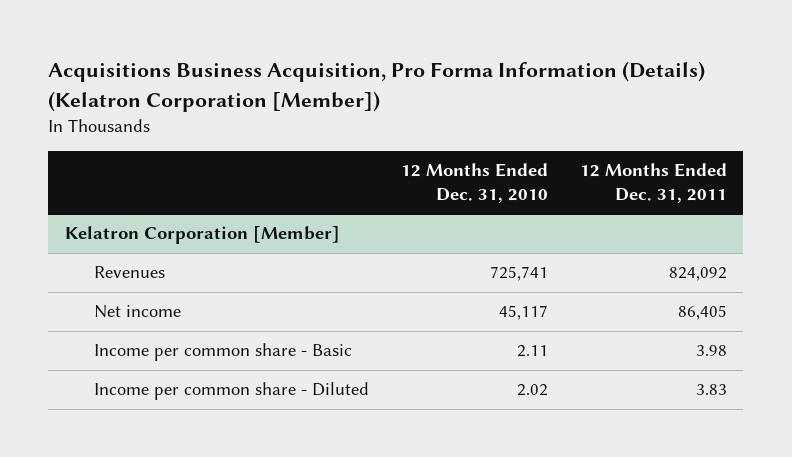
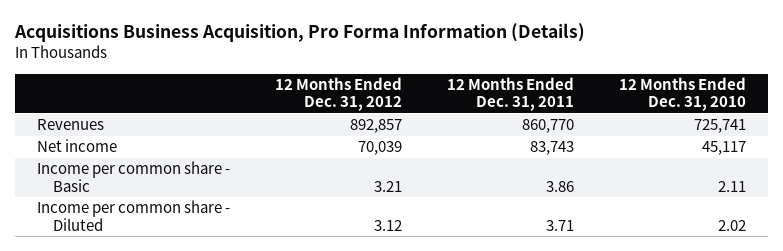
- Acquisitions Business Acquisition, Pro Forma Information (Details) (Kelatron Corporation [Member])
+ Acquisitions Business Acquisition, Pro Forma Information (Details)
- | 12 Months Ended Dec. 31, 2010 | 12 Months Ended Dec. 31, 2011
+ | 12 Months Ended Dec. 31, 2012 | 12 Months Ended Dec. 31, 2011 | 12 Months Ended Dec. 31, 2010
- Kelatron Corporation [Member]
- Revenues | 725,741 | 824,092
- Net income | 45,117 | 86,405
- Income per common share - Basic | 2.11 | 3.98
- Income per common share - Diluted | 2.02 | 3.83
+ Revenues | 892,857 | 860,770 | 725,741
+ Net income | 70,039 | 83,743 | 45,117
+ Income per common share - Basic | 3.21 | 3.86 | 2.11
+ Income per common share - Diluted | 3.12 | 3.71 | 2.02

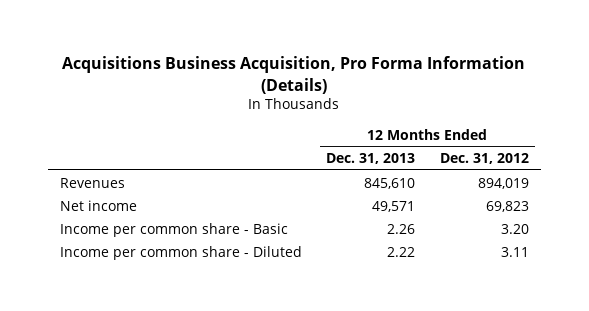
- | 12 Months Ended Dec. 31, 2012 | 12 Months Ended Dec. 31, 2011 | 12 Months Ended Dec. 31, 2010
+ | 12 Months Ended Dec. 31, 2013 | 12 Months Ended Dec. 31, 2012
- Revenues | 892,857 | 860,770 | 725,741
- Net income | 70,039 | 83,743 | 45,117
- Income per common share - Basic | 3.21 | 3.86 | 2.11
- Income per common share - Diluted | 3.12 | 3.71 | 2.02
+ Revenues | 845,610 | 894,019
+ Net income | 49,571 | 69,823
+ Income per common share - Basic | 2.26 | 3.20
+ Income per common share - Diluted | 2.22 | 3.11

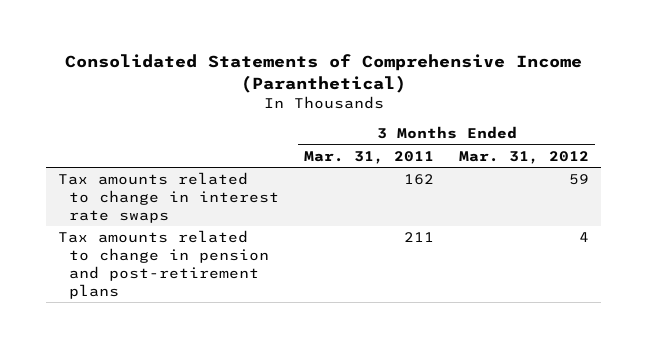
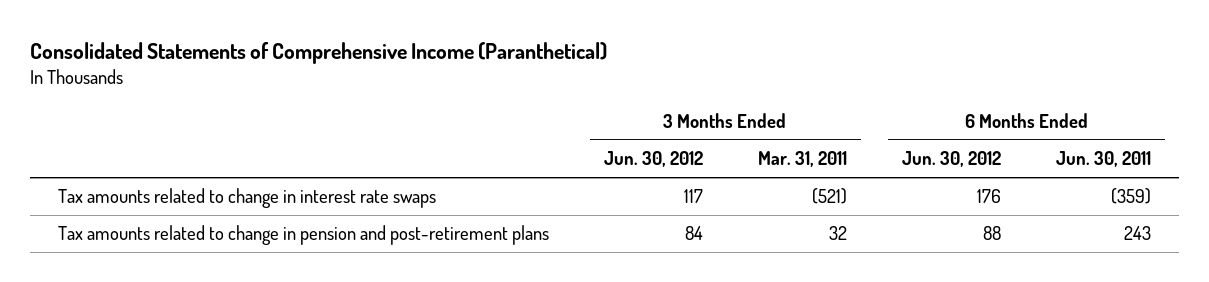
- | 3 Months Ended Mar. 31, 2011 | 3 Months Ended Mar. 31, 2012
+ | 3 Months Ended Jun. 30, 2012 | 3 Months Ended Mar. 31, 2011 | 6 Months Ended Jun. 30, 2012 | 6 Months Ended Jun. 30, 2011
- Tax amounts related to change in interest rate swaps | 162 | 59
- Tax amounts related to change in pension and post-retirement plans | 211 | 4
+ Tax amounts related to change in interest rate swaps | 117 | (521) | 176 | (359)
+ Tax amounts related to change in pension and post-retirement plans | 84 | 32 | 88 | 243

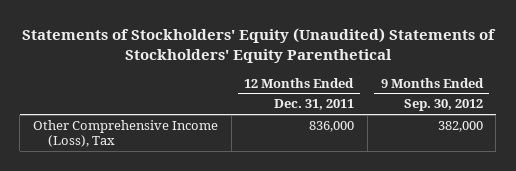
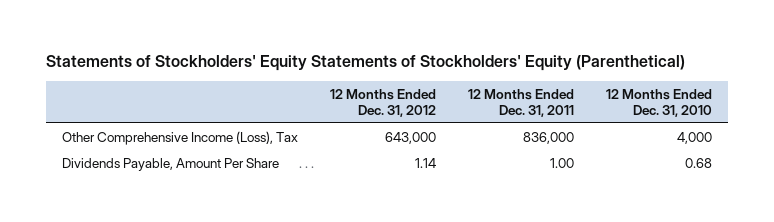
- Statements of Stockholders' Equity (Unaudited) Statements of Stockholders' Equity Parenthetical
+ Statements of Stockholders' Equity Statements of Stockholders' Equity (Parenthetical)
- | 12 Months Ended Dec. 31, 2011 | 9 Months Ended Sep. 30, 2012
+ | 12 Months Ended Dec. 31, 2012 | 12 Months Ended Dec. 31, 2011 | 12 Months Ended Dec. 31, 2010
+ Dividends Payable, Amount Per Share | 1.14 | 1.00 | 0.68

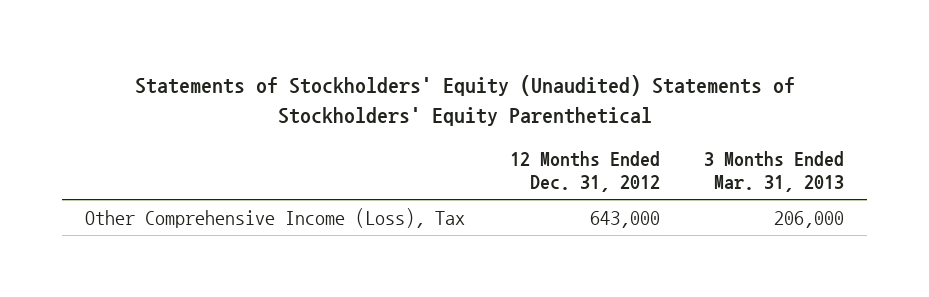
- Statements of Stockholders' Equity Statements of Stockholders' Equity (Parenthetical)
+ Statements of Stockholders' Equity (Unaudited) Statements of Stockholders' Equity Parenthetical
- | 12 Months Ended Dec. 31, 2012 | 12 Months Ended Dec. 31, 2011 | 12 Months Ended Dec. 31, 2010
+ | 12 Months Ended Dec. 31, 2012 | 3 Months Ended Mar. 31, 2013
- Dividends Payable, Amount Per Share | 1.14 | 1.00 | 0.68

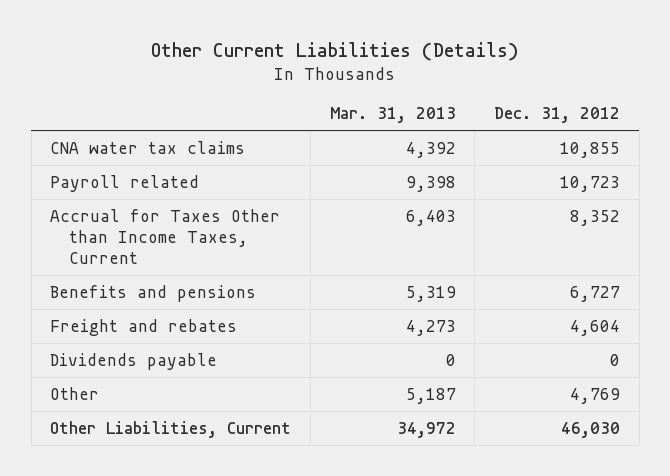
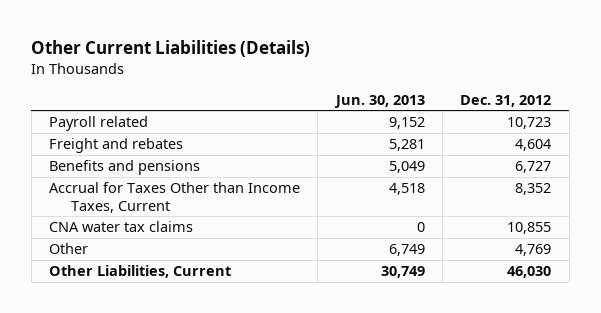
- | Mar. 31, 2013 | Dec. 31, 2012
+ | Jun. 30, 2013 | Dec. 31, 2012
- Dividends payable | 0 | 0
moved down: Benefits and pensions | 5,049 | 6,727
moved down: Accrual for Taxes Other than Income Taxes, Current | 4,518 | 8,352
moved down: CNA water tax claims | 0 | 10,855

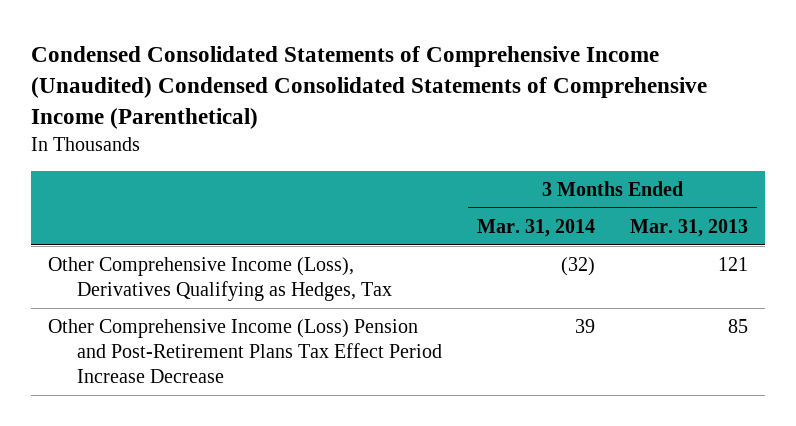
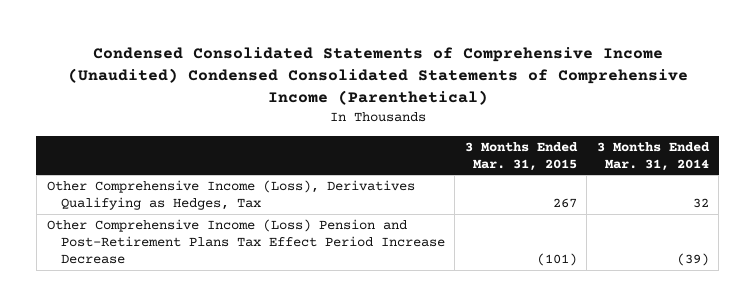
- | 3 Months Ended Mar. 31, 2014 | 3 Months Ended Mar. 31, 2013
+ | 3 Months Ended Mar. 31, 2015 | 3 Months Ended Mar. 31, 2014
- Other Comprehensive Income (Loss), Derivatives Qualifying as Hedges, Tax | (32) | 121
- Other Comprehensive Income (Loss) Pension and Post-Retirement Plans Tax Effect Period Increase Decrease | 39 | 85
+ Other Comprehensive Income (Loss), Derivatives Qualifying as Hedges, Tax | 267 | 32
+ Other Comprehensive Income (Loss) Pension and Post-Retirement Plans Tax Effect Period Increase Decrease | (101) | (39)

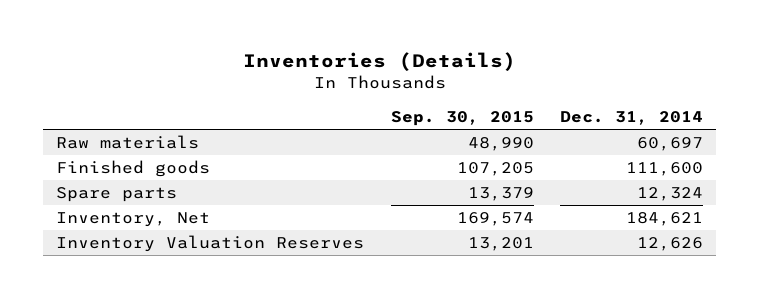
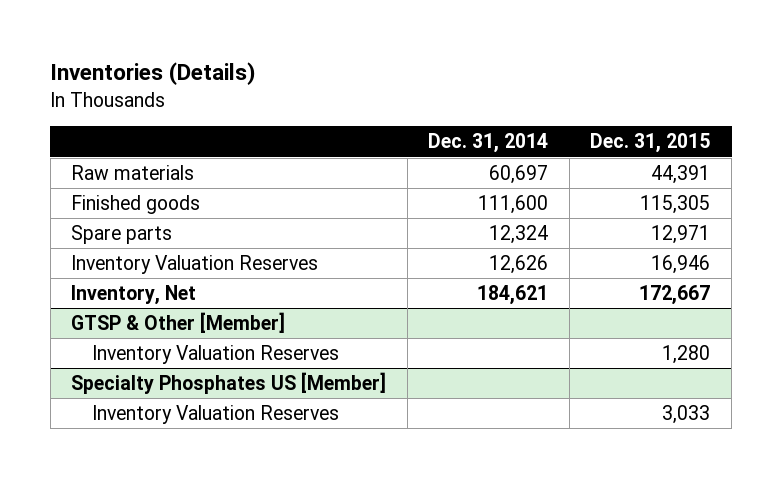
- | Sep. 30, 2015 | Dec. 31, 2014
+ | Dec. 31, 2014 | Dec. 31, 2015
moved down: Inventory, Net | 184,621 | 172,667
+ GTSP & Other [Member]
+ Inventory Valuation Reserves | | 1,280
+ Specialty Phosphates US [Member]
+ Inventory Valuation Reserves | | 3,033

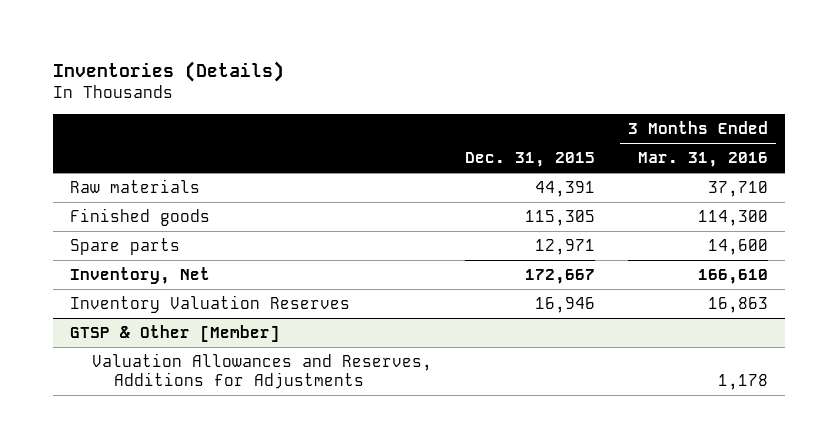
- | Dec. 31, 2014 | Dec. 31, 2015
+ | Dec. 31, 2015 | 3 Months Ended Mar. 31, 2016
moved down: Inventory Valuation Reserves | 16,946 | 16,863
@ GTSP & Other [Member]
- Inventory Valuation Reserves | | 1,280
- Specialty Phosphates US [Member]
- Inventory Valuation Reserves | | 3,033
@ GTSP & Other [Member]
+ Valuation Allowances and Reserves, Additions for Adjustments | | 1,178

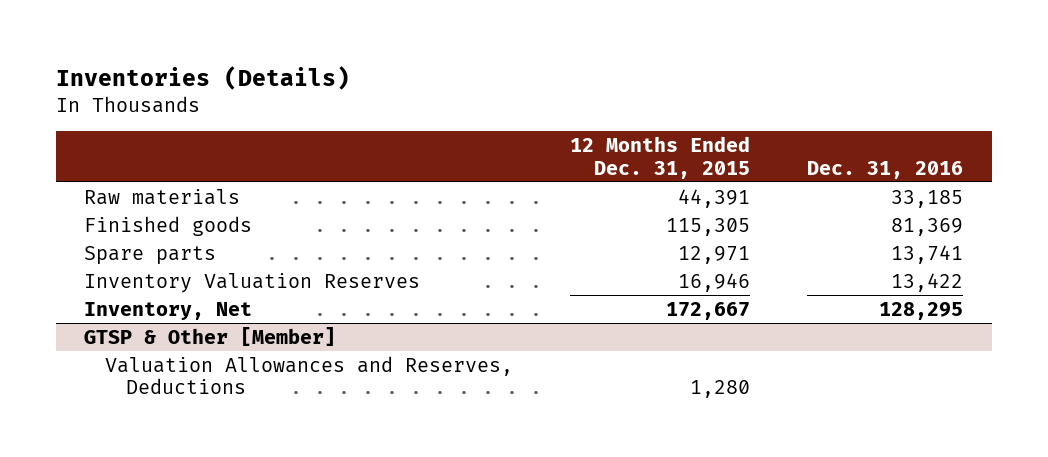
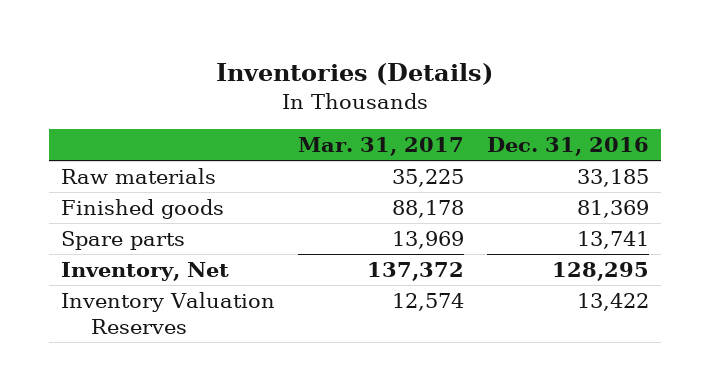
- | 12 Months Ended Dec. 31, 2015 | Dec. 31, 2016
+ | Mar. 31, 2017 | Dec. 31, 2016
- GTSP & Other [Member]
- Valuation Allowances and Reserves, Deductions | 1,280 |
moved down: Inventory Valuation Reserves | 12,574 | 13,422

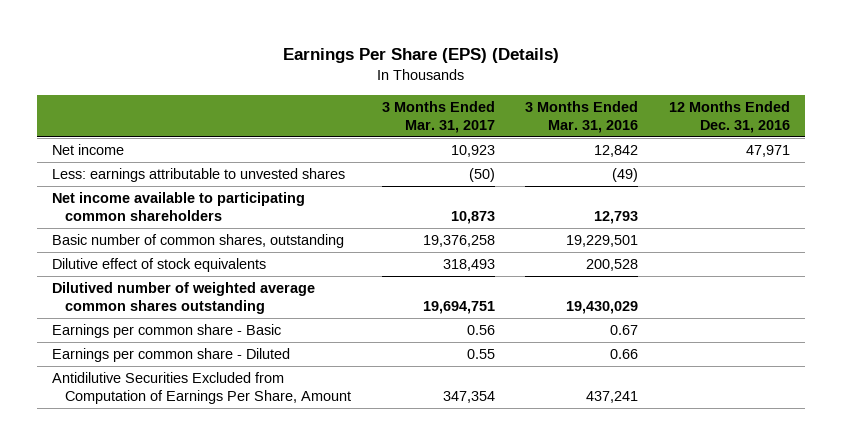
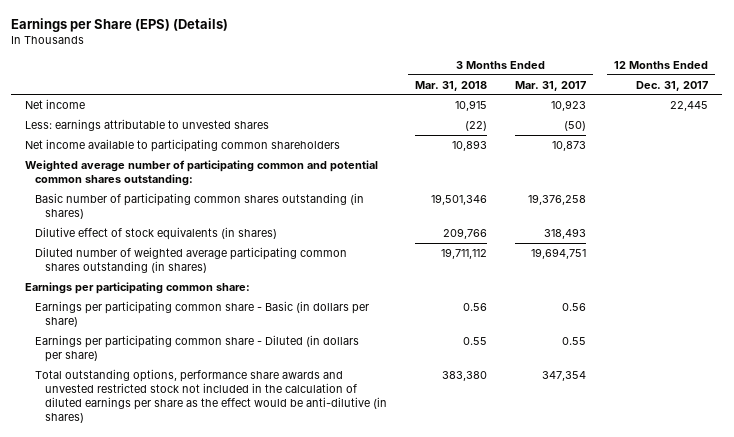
- Earnings Per Share (EPS) (Details)
+ Earnings per Share (EPS) (Details)
- | 3 Months Ended Mar. 31, 2017 | 3 Months Ended Mar. 31, 2016 | 12 Months Ended Dec. 31, 2016
+ | 3 Months Ended Mar. 31, 2018 | 3 Months Ended Mar. 31, 2017 | 12 Months Ended Dec. 31, 2017
- Basic number of common shares, outstanding | 19,376,258 | 19,229,501 |
- Dilutive effect of stock equivalents | 318,493 | 200,528 |
- Dilutived number of weighted average common shares outstanding | 19,694,751 | 19,430,029 |
- Earnings per common share - Basic | 0.56 | 0.67 |
- Earnings per common share - Diluted | 0.55 | 0.66 |
- Antidilutive Securities Excluded from Computation of Earnings Per Share, Amount | 347,354 | 437,241 |
+ Weighted average number of participating common and potential common shares outstanding:
+ Basic number of participating common shares outstanding (in shares) | 19,501,346 | 19,376,258 |
+ Dilutive effect of stock equivalents (in shares) | 209,766 | 318,493 |
+ Diluted number of weighted average participating common shares outstanding (in shares) | 19,711,112 | 19,694,751 |
+ Earnings per participating common share:
+ Earnings per participating common share - Basic (in dollars per share) | 0.56 | 0.56 |
+ Earnings per participating common share - Diluted (in dollars per share) | 0.55 | 0.55 |
+ Total outstanding options, performance share awards and unvested restricted stock not included in the calculation of diluted earnings per share as the effect would be anti-dilutive (in shares) | 383,380 | 347,354 |

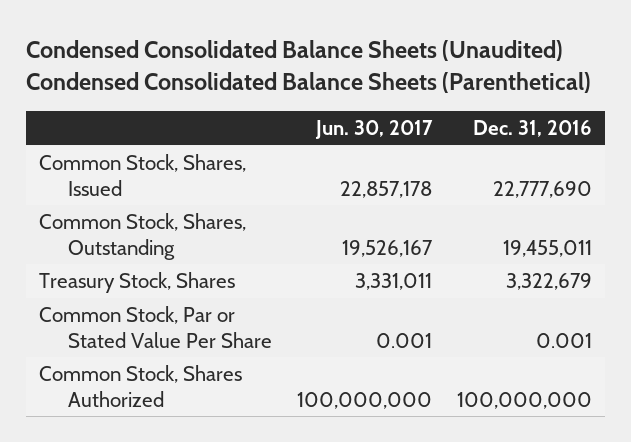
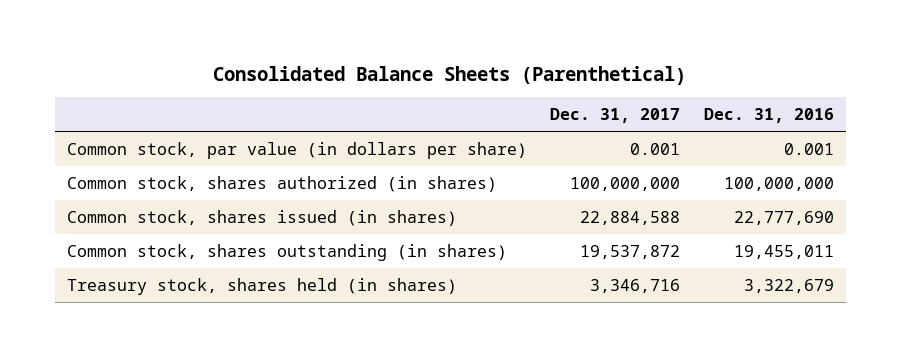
- Condensed Consolidated Balance Sheets (Unaudited) Condensed Consolidated Balance Sheets (Parenthetical)
+ Consolidated Balance Sheets (Parenthetical)
- | Jun. 30, 2017 | Dec. 31, 2016
+ | Dec. 31, 2017 | Dec. 31, 2016
- Common Stock, Shares, Issued | 22,857,178 | 22,777,690
- Common Stock, Shares, Outstanding | 19,526,167 | 19,455,011
- Treasury Stock, Shares | 3,331,011 | 3,322,679
- Common Stock, Par or Stated Value Per Share | 0.001 | 0.001
- Common Stock, Shares Authorized | 100,000,000 | 100,000,000
+ Common stock, par value (in dollars per share) | 0.001 | 0.001
+ Common stock, shares authorized (in shares) | 100,000,000 | 100,000,000
+ Common stock, shares issued (in shares) | 22,884,588 | 22,777,690
+ Common stock, shares outstanding (in shares) | 19,537,872 | 19,455,011
+ Treasury stock, shares held (in shares) | 3,346,716 | 3,322,679

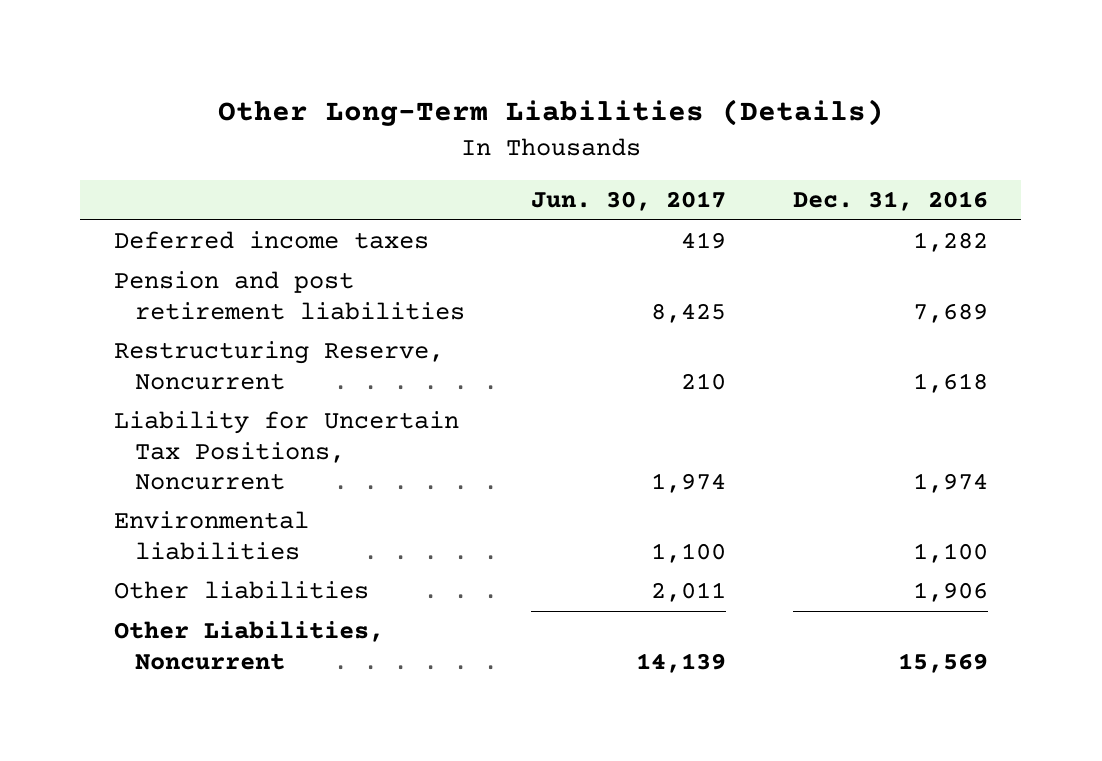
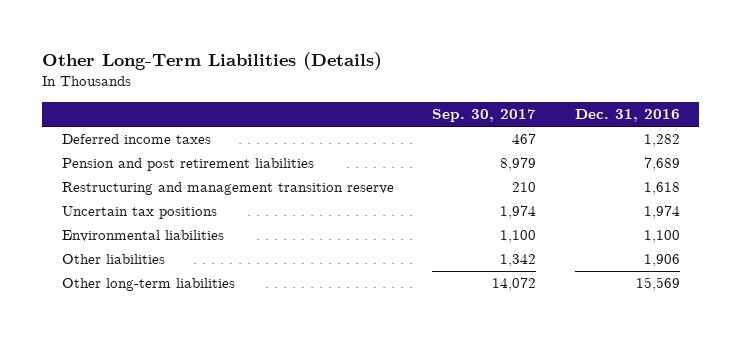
- | Jun. 30, 2017 | Dec. 31, 2016
+ | Sep. 30, 2017 | Dec. 31, 2016
- Restructuring Reserve, Noncurrent | 210 | 1,618
- Liability for Uncertain Tax Positions, Noncurrent | 1,974 | 1,974
+ Restructuring and management transition reserve | 210 | 1,618
+ Uncertain tax positions | 1,974 | 1,974
- Other Liabilities, Noncurrent | 14,139 | 15,569
+ Other long-term liabilities | 14,072 | 15,569

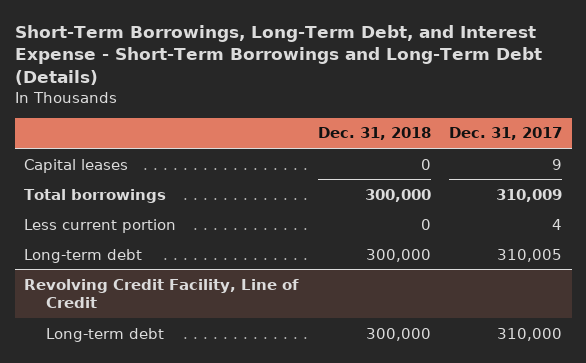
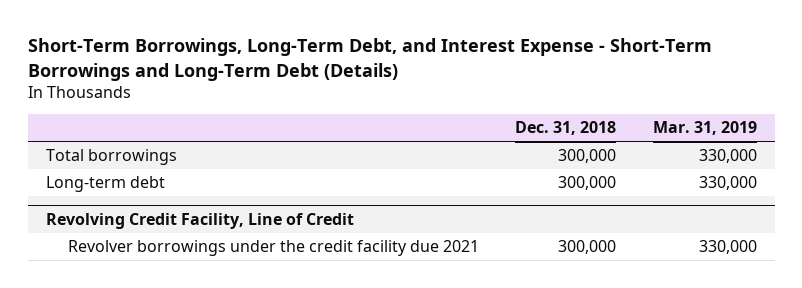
- | Dec. 31, 2018 | Dec. 31, 2017
+ | Dec. 31, 2018 | Mar. 31, 2019
- Capital leases | 0 | 9
- Less current portion | 0 | 4
@ Revolving Credit Facility, Line of Credit
- Long-term debt | 300,000 | 310,000
+ Revolver borrowings under the credit facility due 2021 | 300,000 | 330,000

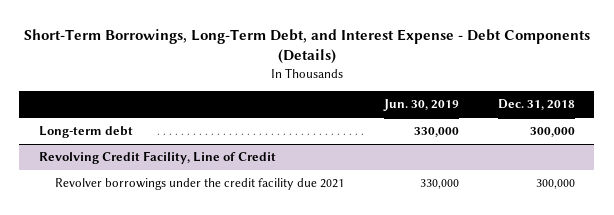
- Short-Term Borrowings, Long-Term Debt, and Interest Expense - Short-Term Borrowings and Long-Term Debt (Details)
+ Short-Term Borrowings, Long-Term Debt, and Interest Expense - Debt Components (Details)
- | Dec. 31, 2018 | Mar. 31, 2019
+ | Jun. 30, 2019 | Dec. 31, 2018
- Total borrowings | 300,000 | 330,000

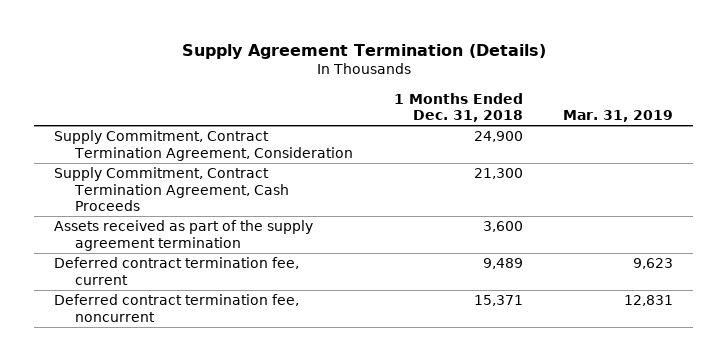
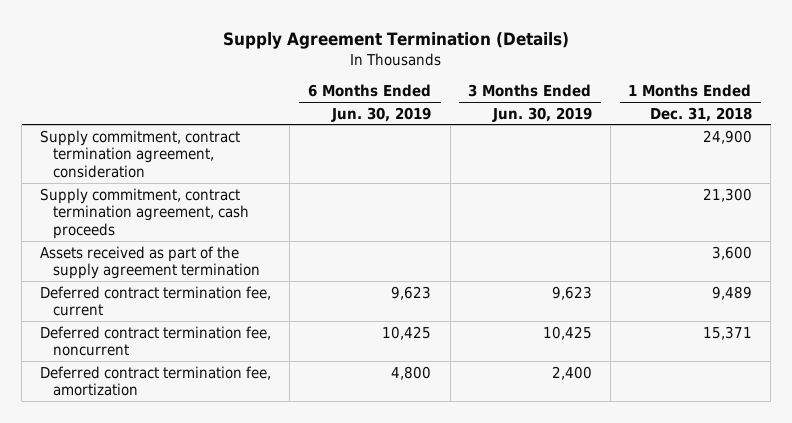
- | 1 Months Ended Dec. 31, 2018 | Mar. 31, 2019
+ | 6 Months Ended Jun. 30, 2019 | 3 Months Ended Jun. 30, 2019 | 1 Months Ended Dec. 31, 2018
- Supply Commitment, Contract Termination Agreement, Consideration | 24,900 |
- Supply Commitment, Contract Termination Agreement, Cash Proceeds | 21,300 |
+ Supply commitment, contract termination agreement, consideration | | | 24,900
+ Supply commitment, contract termination agreement, cash proceeds | | | 21,300
+ Deferred contract termination fee, amortization | 4,800 | 2,400 |

